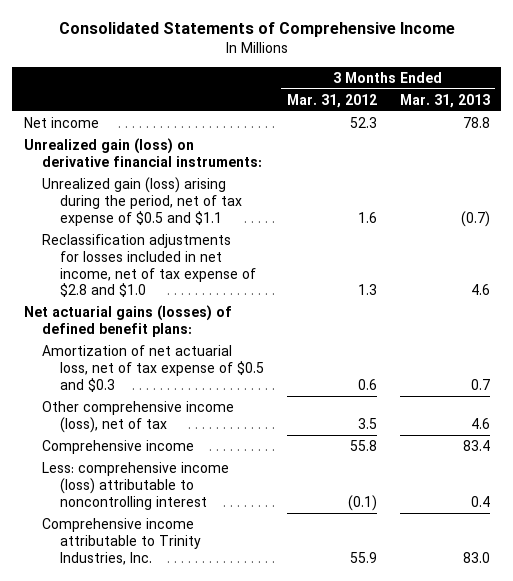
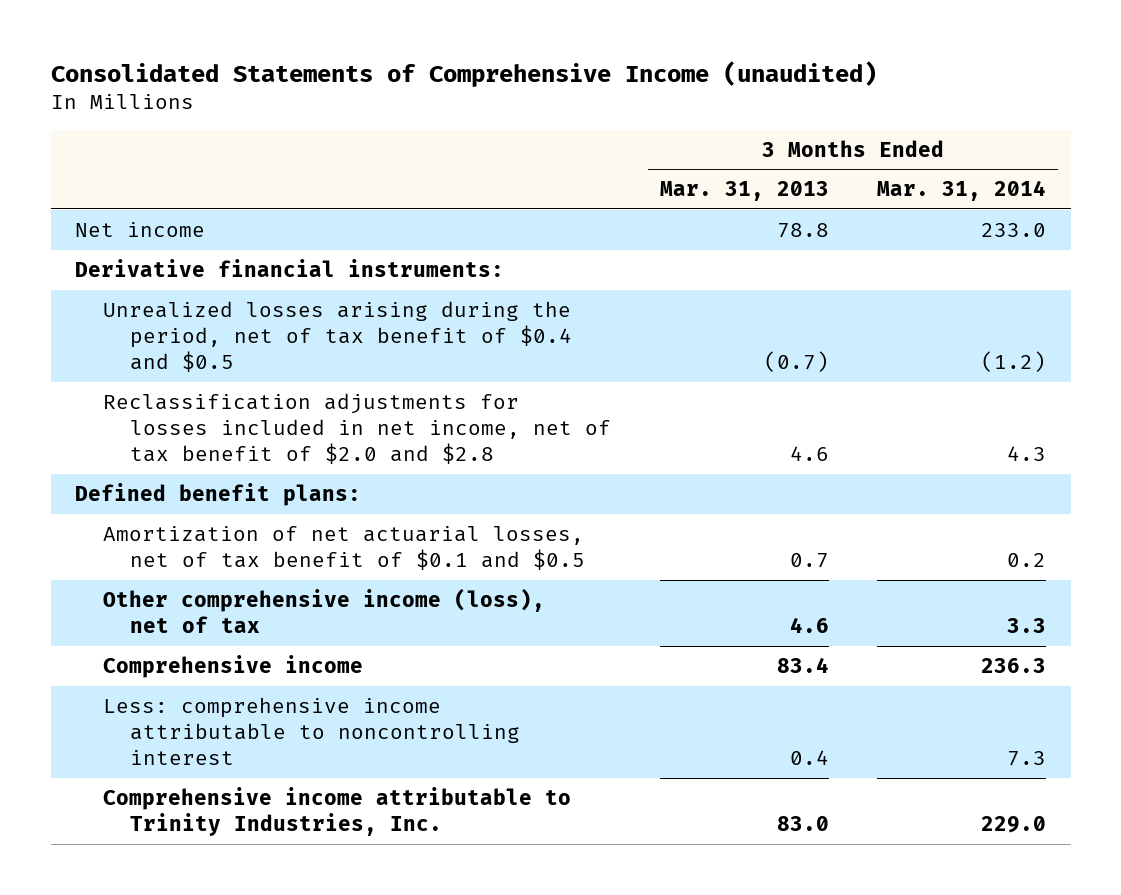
- Consolidated Statements of Comprehensive Income
+ Consolidated Statements of Comprehensive Income (unaudited)
- | 3 Months Ended Mar. 31, 2012 | 3 Months Ended Mar. 31, 2013
+ | 3 Months Ended Mar. 31, 2013 | 3 Months Ended Mar. 31, 2014
- Unrealized gain (loss) on derivative financial instruments:
- Unrealized gain (loss) arising during the period, net of tax expense of $0.5 and $1.1 | 1.6 | (0.7)
- Reclassification adjustments for losses included in net income, net of tax expense of $2.8 and $1.0 | 1.3 | 4.6
- Net actuarial gains (losses) of defined benefit plans:
- Amortization of net actuarial loss, net of tax expense of $0.5 and $0.3 | 0.6 | 0.7
+ Derivative financial instruments:
+ Unrealized losses arising during the period, net of tax benefit of $0.4 and $0.5 | (0.7) | (1.2)
+ Reclassification adjustments for losses included in net income, net of tax benefit of $2.0 and $2.8 | 4.6 | 4.3
+ Defined benefit plans:
+ Amortization of net actuarial losses, net of tax benefit of $0.1 and $0.5 | 0.7 | 0.2
- Less: comprehensive income (loss) attributable to noncontrolling interest | (0.1) | 0.4
+ Less: comprehensive income attributable to noncontrolling interest | 0.4 | 7.3

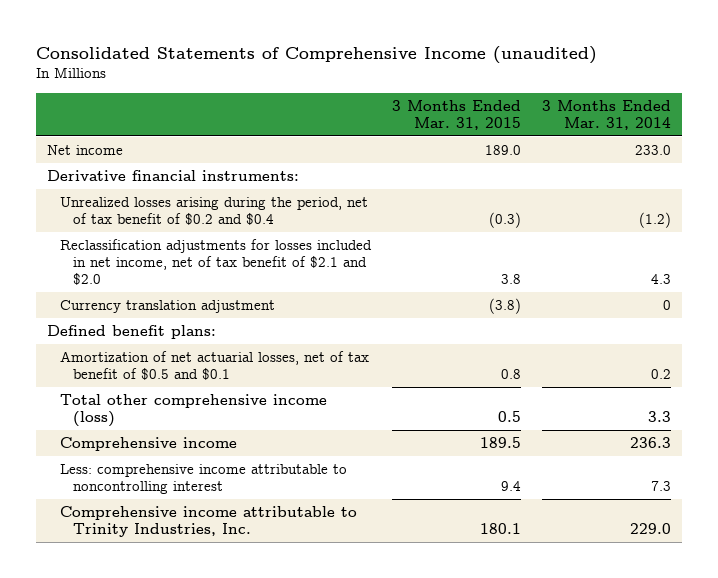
- | 3 Months Ended Mar. 31, 2013 | 3 Months Ended Mar. 31, 2014
+ | 3 Months Ended Mar. 31, 2015 | 3 Months Ended Mar. 31, 2014
- Unrealized losses arising during the period, net of tax benefit of $0.4 and $0.5 | (0.7) | (1.2)
- Reclassification adjustments for losses included in net income, net of tax benefit of $2.0 and $2.8 | 4.6 | 4.3
+ Unrealized losses arising during the period, net of tax benefit of $0.2 and $0.4 | (0.3) | (1.2)
+ Reclassification adjustments for losses included in net income, net of tax benefit of $2.1 and $2.0 | 3.8 | 4.3
+ Currency translation adjustment | (3.8) | 0
- Amortization of net actuarial losses, net of tax benefit of $0.1 and $0.5 | 0.7 | 0.2
- Other comprehensive income (loss), net of tax | 4.6 | 3.3
+ Amortization of net actuarial losses, net of tax benefit of $0.5 and $0.1 | 0.8 | 0.2
+ Total other comprehensive income (loss) | 0.5 | 3.3

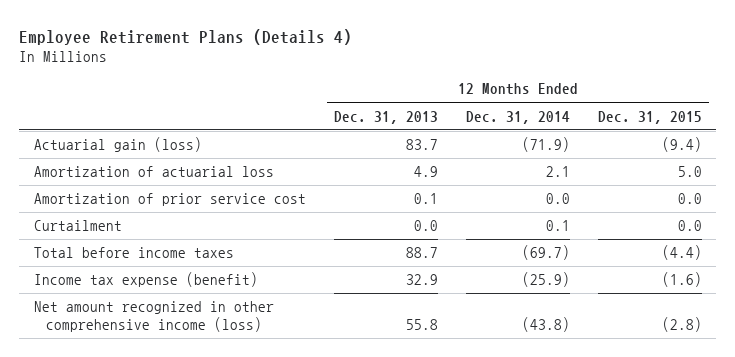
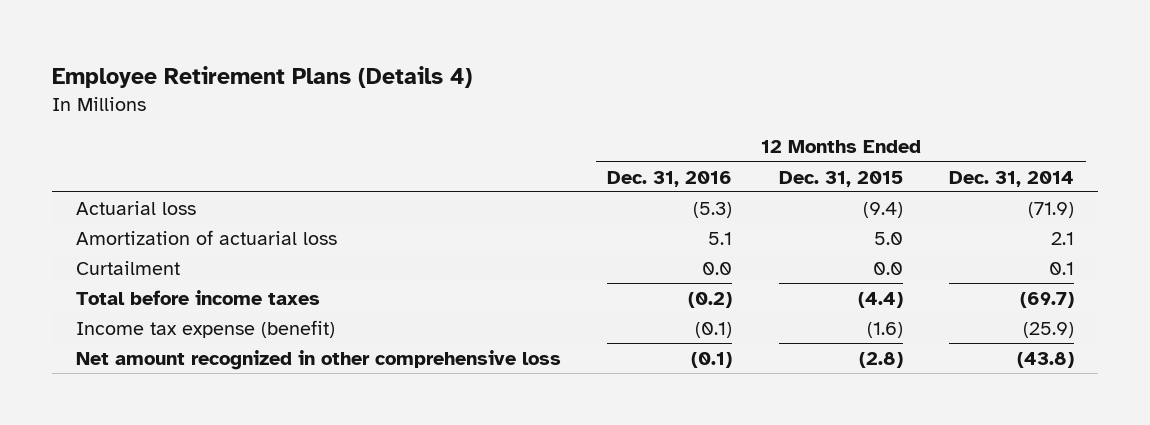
- | 12 Months Ended Dec. 31, 2013 | 12 Months Ended Dec. 31, 2014 | 12 Months Ended Dec. 31, 2015
+ | 12 Months Ended Dec. 31, 2016 | 12 Months Ended Dec. 31, 2015 | 12 Months Ended Dec. 31, 2014
- Actuarial gain (loss) | 83.7 | (71.9) | (9.4)
+ Actuarial loss | (5.3) | (9.4) | (71.9)
- Amortization of prior service cost | 0.1 | 0.0 | 0.0
- Net amount recognized in other comprehensive income (loss) | 55.8 | (43.8) | (2.8)
+ Net amount recognized in other comprehensive loss | (0.1) | (2.8) | (43.8)

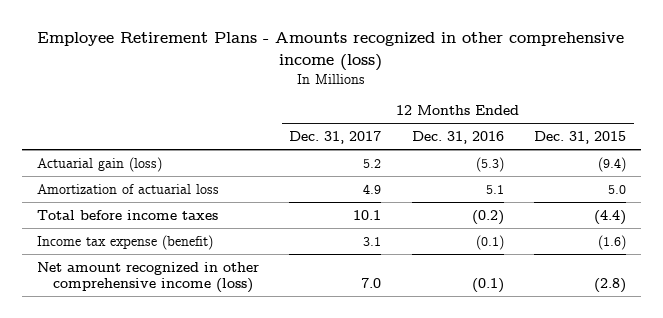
- Employee Retirement Plans (Details 4)
+ Employee Retirement Plans - Amounts recognized in other comprehensive income (loss)
- | 12 Months Ended Dec. 31, 2016 | 12 Months Ended Dec. 31, 2015 | 12 Months Ended Dec. 31, 2014
+ | 12 Months Ended Dec. 31, 2017 | 12 Months Ended Dec. 31, 2016 | 12 Months Ended Dec. 31, 2015
- Actuarial loss | (5.3) | (9.4) | (71.9)
+ Actuarial gain (loss) | 5.2 | (5.3) | (9.4)
- Curtailment | 0.0 | 0.0 | 0.1
- Net amount recognized in other comprehensive loss | (0.1) | (2.8) | (43.8)
+ Net amount recognized in other comprehensive income (loss) | 7.0 | (0.1) | (2.8)

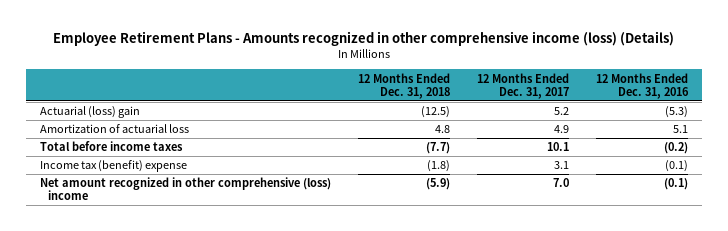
- Employee Retirement Plans - Amounts recognized in other comprehensive income (loss)
+ Employee Retirement Plans - Amounts recognized in other comprehensive income (loss) (Details)
- | 12 Months Ended Dec. 31, 2017 | 12 Months Ended Dec. 31, 2016 | 12 Months Ended Dec. 31, 2015
+ | 12 Months Ended Dec. 31, 2018 | 12 Months Ended Dec. 31, 2017 | 12 Months Ended Dec. 31, 2016
- Actuarial gain (loss) | 5.2 | (5.3) | (9.4)
+ Actuarial (loss) gain | (12.5) | 5.2 | (5.3)
- Income tax expense (benefit) | 3.1 | (0.1) | (1.6)
- Net amount recognized in other comprehensive income (loss) | 7.0 | (0.1) | (2.8)
+ Income tax (benefit) expense | (1.8) | 3.1 | (0.1)
+ Net amount recognized in other comprehensive (loss) income | (5.9) | 7.0 | (0.1)

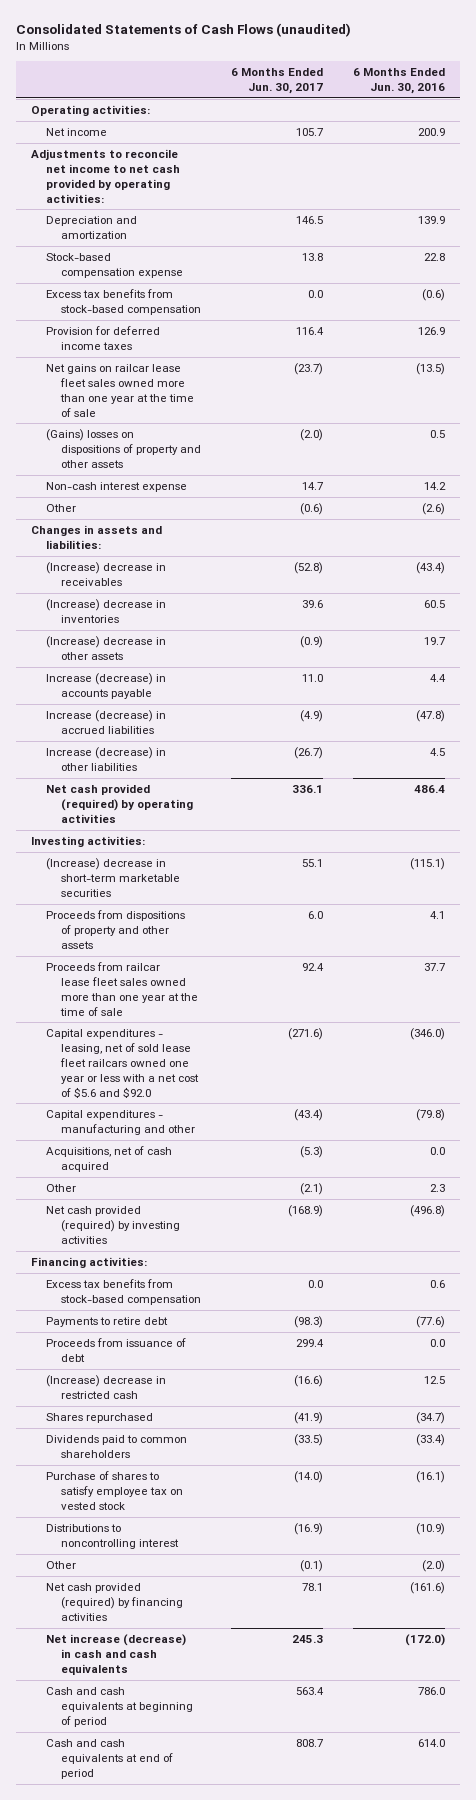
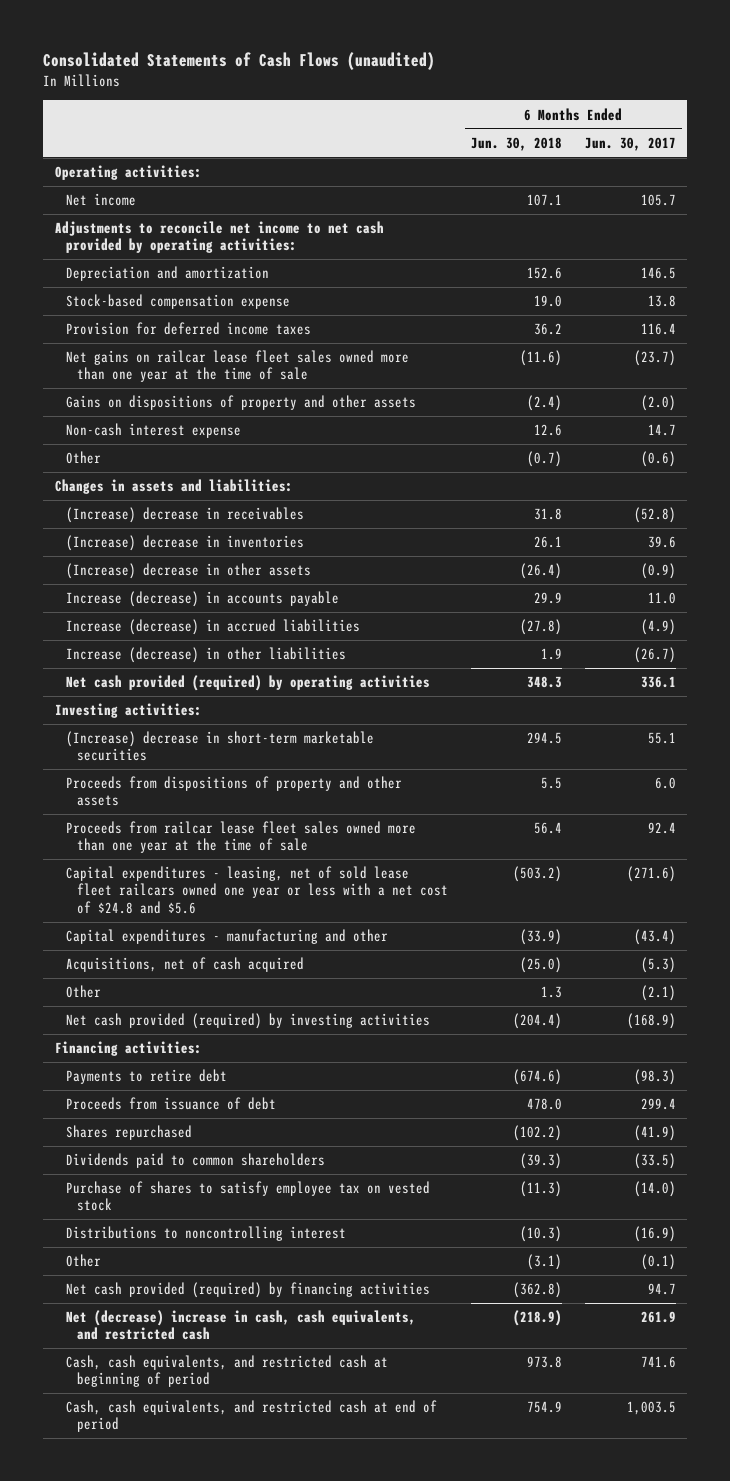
- | 6 Months Ended Jun. 30, 2017 | 6 Months Ended Jun. 30, 2016
+ | 6 Months Ended Jun. 30, 2018 | 6 Months Ended Jun. 30, 2017
- Excess tax benefits from stock-based compensation | 0.0 | (0.6)
- (Gains) losses on dispositions of property and other assets | (2.0) | 0.5
+ Gains on dispositions of property and other assets | (2.4) | (2.0)
- Capital expenditures - leasing, net of sold lease fleet railcars owned one year or less with a net cost of $5.6 and $92.0 | (271.6) | (346.0)
+ Capital expenditures - leasing, net of sold lease fleet railcars owned one year or less with a net cost of $24.8 and $5.6 | (503.2) | (271.6)
- Excess tax benefits from stock-based compensation | 0.0 | 0.6
- (Increase) decrease in restricted cash | (16.6) | 12.5
- Net cash provided (required) by financing activities | 78.1 | (161.6)
- Net increase (decrease) in cash and cash equivalents | 245.3 | (172.0)
- Cash and cash equivalents at beginning of period | 563.4 | 786.0
- Cash and cash equivalents at end of period | 808.7 | 614.0
+ Net cash provided (required) by financing activities | (362.8) | 94.7
+ Net (decrease) increase in cash, cash equivalents, and restricted cash | (218.9) | 261.9
+ Cash, cash equivalents, and restricted cash at beginning of period | 973.8 | 741.6
+ Cash, cash equivalents, and restricted cash at end of period | 754.9 | 1,003.5

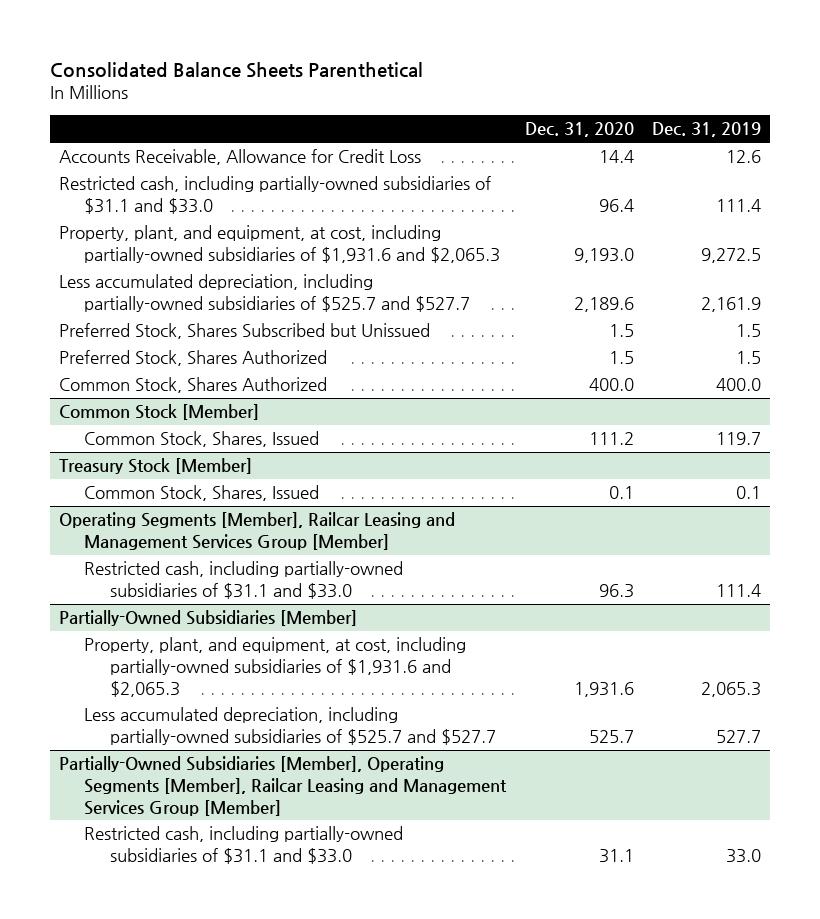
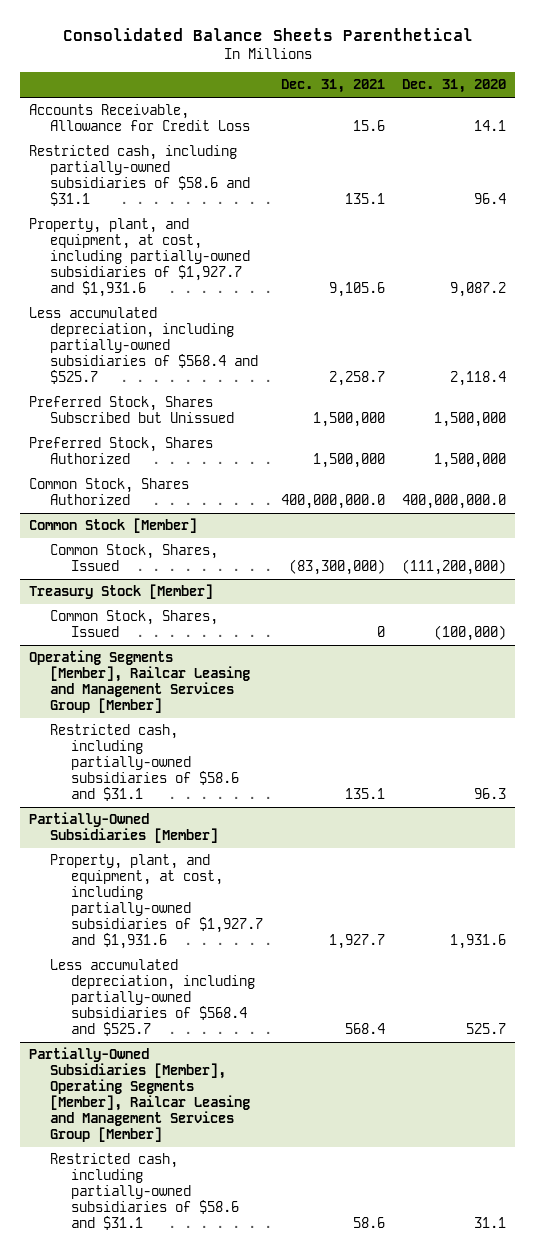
- | Dec. 31, 2020 | Dec. 31, 2019
+ | Dec. 31, 2021 | Dec. 31, 2020
- Accounts Receivable, Allowance for Credit Loss | 14.4 | 12.6
- Restricted cash, including partially-owned subsidiaries of $31.1 and $33.0 | 96.4 | 111.4
- Property, plant, and equipment, at cost, including partially-owned subsidiaries of $1,931.6 and $2,065.3 | 9,193.0 | 9,272.5
- Less accumulated depreciation, including partially-owned subsidiaries of $525.7 and $527.7 | 2,189.6 | 2,161.9
- Preferred Stock, Shares Subscribed but Unissued | 1.5 | 1.5
- Preferred Stock, Shares Authorized | 1.5 | 1.5
- Common Stock, Shares Authorized | 400.0 | 400.0
+ Accounts Receivable, Allowance for Credit Loss | 15.6 | 14.1
+ Restricted cash, including partially-owned subsidiaries of $58.6 and $31.1 | 135.1 | 96.4
+ Property, plant, and equipment, at cost, including partially-owned subsidiaries of $1,927.7 and $1,931.6 | 9,105.6 | 9,087.2
+ Less accumulated depreciation, including partially-owned subsidiaries of $568.4 and $525.7 | 2,258.7 | 2,118.4
+ Preferred Stock, Shares Subscribed but Unissued | 1,500,000 | 1,500,000
+ Preferred Stock, Shares Authorized | 1,500,000 | 1,500,000
+ Common Stock, Shares Authorized | 400,000,000.0 | 400,000,000.0
@ Common Stock [Member]
- Common Stock, Shares, Issued | 111.2 | 119.7
+ Common Stock, Shares, Issued | (83,300,000) | (111,200,000)
@ Treasury Stock [Member]
- Common Stock, Shares, Issued | 0.1 | 0.1
+ Common Stock, Shares, Issued | 0 | (100,000)
@ Operating Segments [Member], Railcar Leasing and Management Services Group [Member]
- Restricted cash, including partially-owned subsidiaries of $31.1 and $33.0 | 96.3 | 111.4
+ Restricted cash, including partially-owned subsidiaries of $58.6 and $31.1 | 135.1 | 96.3
@ Partially-Owned Subsidiaries [Member]
- Property, plant, and equipment, at cost, including partially-owned subsidiaries of $1,931.6 and $2,065.3 | 1,931.6 | 2,065.3
- Less accumulated depreciation, including partially-owned subsidiaries of $525.7 and $527.7 | 525.7 | 527.7
+ Property, plant, and equipment, at cost, including partially-owned subsidiaries of $1,927.7 and $1,931.6 | 1,927.7 | 1,931.6
+ Less accumulated depreciation, including partially-owned subsidiaries of $568.4 and $525.7 | 568.4 | 525.7
@ Partially-Owned Subsidiaries [Member], Operating Segments [Member], Railcar Leasing and Management Services Group [Member]
- Restricted cash, including partially-owned subsidiaries of $31.1 and $33.0 | 31.1 | 33.0
+ Restricted cash, including partially-owned subsidiaries of $58.6 and $31.1 | 58.6 | 31.1

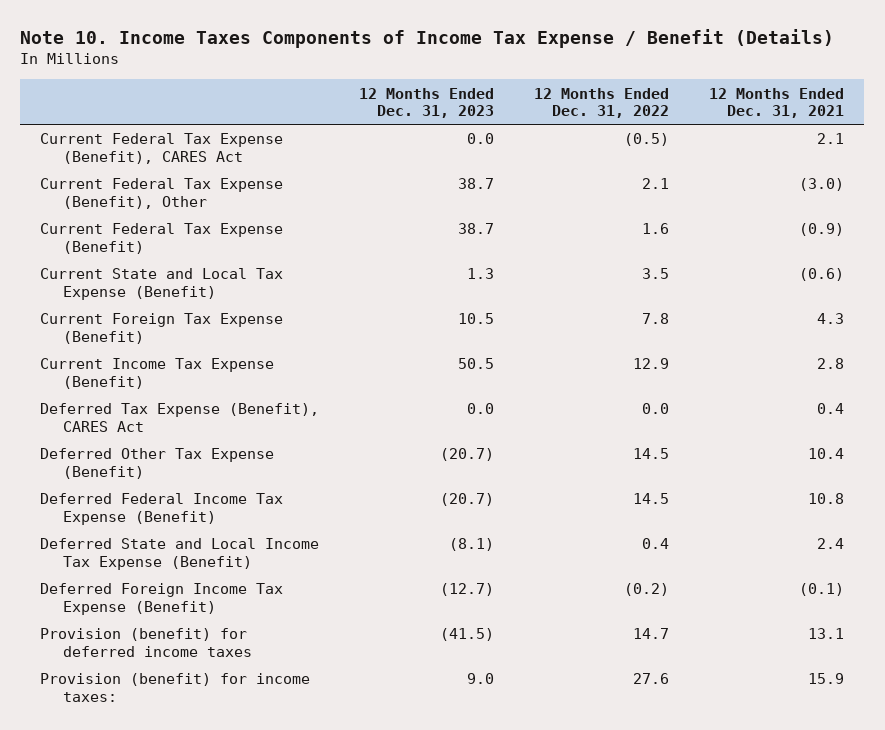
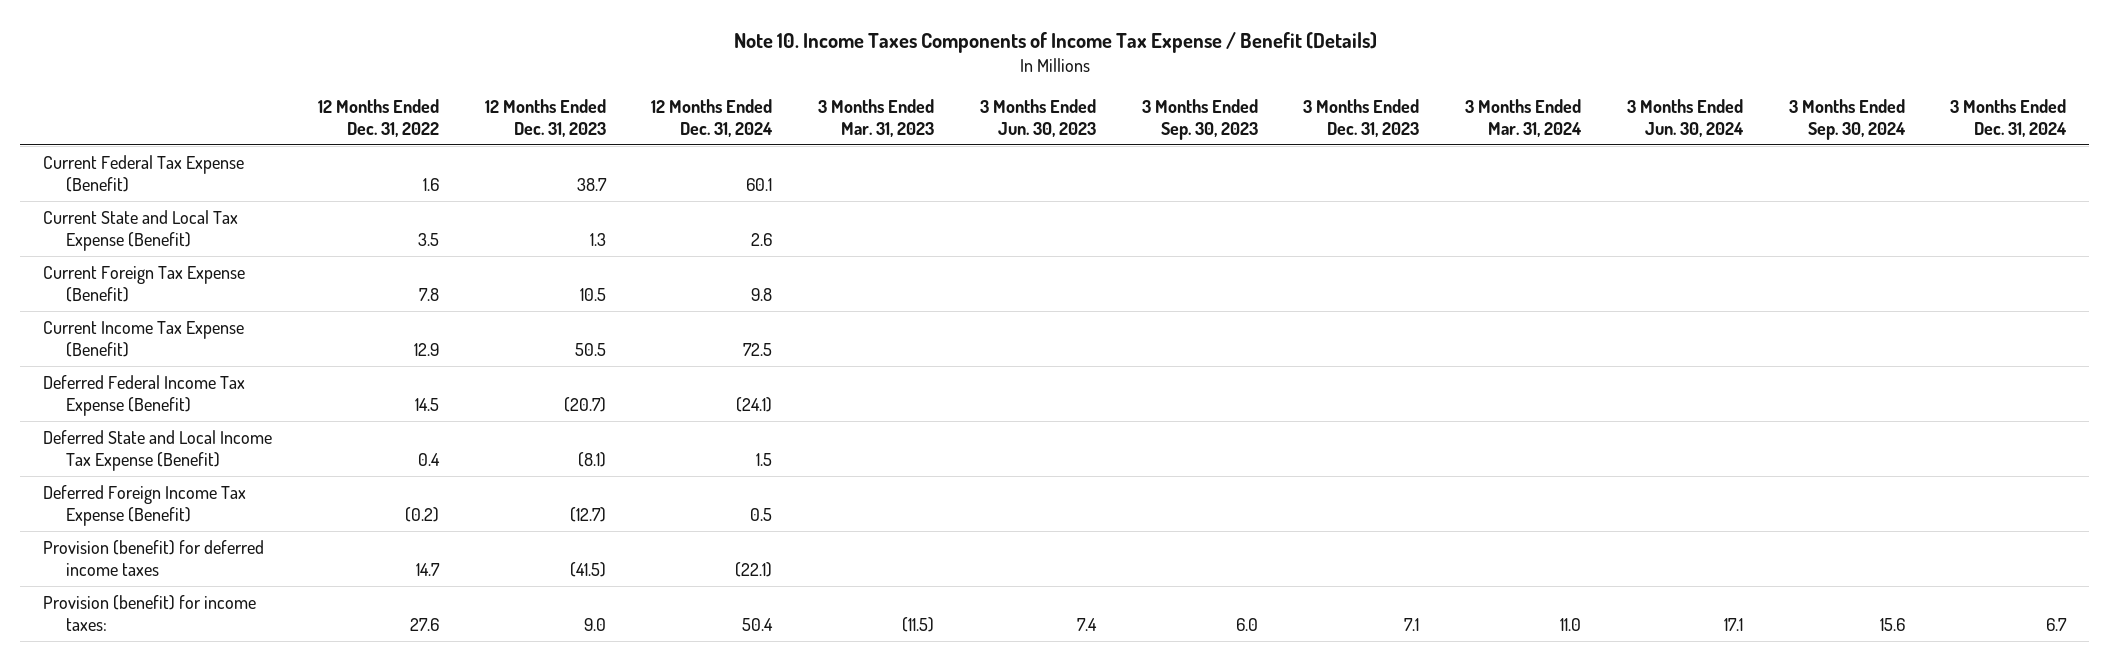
- | 12 Months Ended Dec. 31, 2023 | 12 Months Ended Dec. 31, 2022 | 12 Months Ended Dec. 31, 2021
+ | 12 Months Ended Dec. 31, 2022 | 12 Months Ended Dec. 31, 2023 | 12 Months Ended Dec. 31, 2024 | 3 Months Ended Mar. 31, 2023 | 3 Months Ended Jun. 30, 2023 | 3 Months Ended Sep. 30, 2023 | 3 Months Ended Dec. 31, 2023 | 3 Months Ended Mar. 31, 2024 | 3 Months Ended Jun. 30, 2024 | 3 Months Ended Sep. 30, 2024 | 3 Months Ended Dec. 31, 2024
- Current Federal Tax Expense (Benefit), CARES Act | 0.0 | (0.5) | 2.1
- Current Federal Tax Expense (Benefit), Other | 38.7 | 2.1 | (3.0)
- Deferred Tax Expense (Benefit), CARES Act | 0.0 | 0.0 | 0.4
- Deferred Other Tax Expense (Benefit) | (20.7) | 14.5 | 10.4

